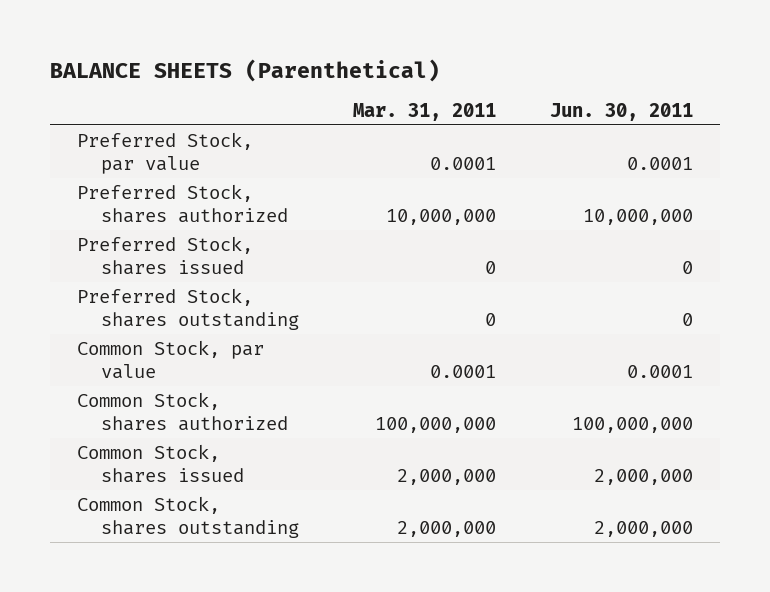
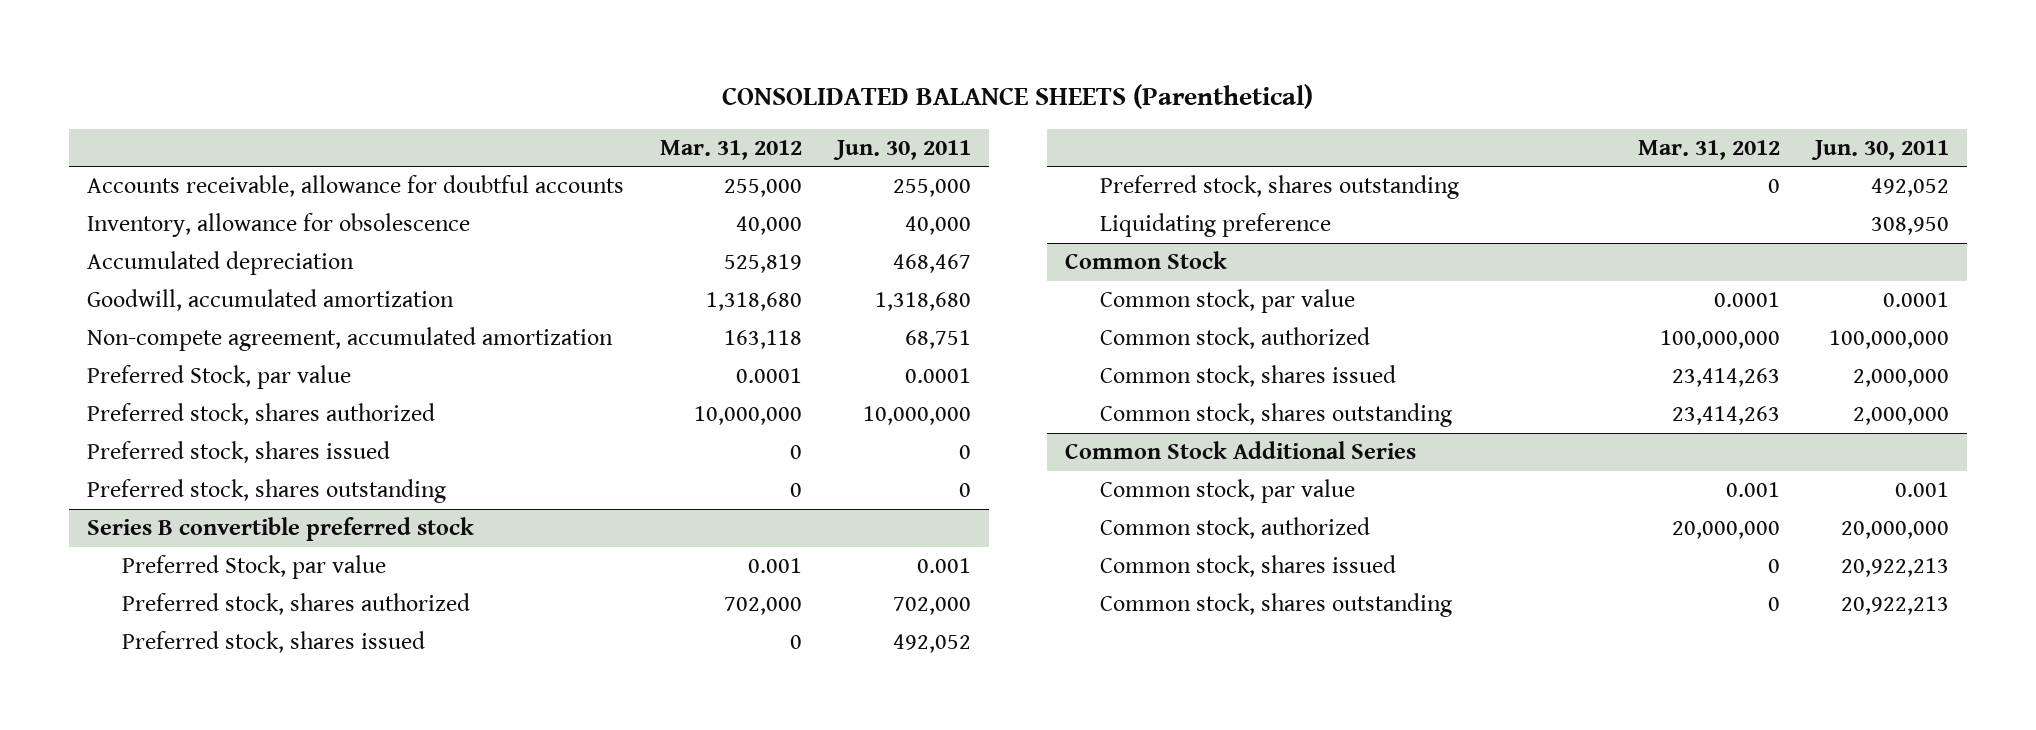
- BALANCE SHEETS (Parenthetical)
+ CONSOLIDATED BALANCE SHEETS (Parenthetical)
- | Mar. 31, 2011 | Jun. 30, 2011
+ | Mar. 31, 2012 | Jun. 30, 2011
+ Accounts receivable, allowance for doubtful accounts | 255,000 | 255,000
+ Inventory, allowance for obsolescence | 40,000 | 40,000
+ Accumulated depreciation | 525,819 | 468,467
+ Goodwill, accumulated amortization | 1,318,680 | 1,318,680
+ Non-compete agreement, accumulated amortization | 163,118 | 68,751
- Preferred Stock, shares authorized | 10,000,000 | 10,000,000
- Preferred Stock, shares issued | 0 | 0
- Preferred Stock, shares outstanding | 0 | 0
- Common Stock, par value | 0.0001 | 0.0001
- Common Stock, shares authorized | 100,000,000 | 100,000,000
- Common Stock, shares issued | 2,000,000 | 2,000,000
- Common Stock, shares outstanding | 2,000,000 | 2,000,000
+ Preferred stock, shares authorized | 10,000,000 | 10,000,000
+ Preferred stock, shares issued | 0 | 0
+ Preferred stock, shares outstanding | 0 | 0
+ Series B convertible preferred stock
+ Preferred Stock, par value | 0.001 | 0.001
+ Preferred stock, shares authorized | 702,000 | 702,000
+ Preferred stock, shares issued | 0 | 492,052
+ Preferred stock, shares outstanding | 0 | 492,052
+ Liquidating preference | | 308,950
+ Common Stock
+ Common stock, par value | 0.0001 | 0.0001
+ Common stock, authorized | 100,000,000 | 100,000,000
+ Common stock, shares issued | 23,414,263 | 2,000,000
+ Common stock, shares outstanding | 23,414,263 | 2,000,000
+ Common Stock Additional Series
+ Common stock, par value | 0.001 | 0.001
+ Common stock, authorized | 20,000,000 | 20,000,000
+ Common stock, shares issued | 0 | 20,922,213
+ Common stock, shares outstanding | 0 | 20,922,213

